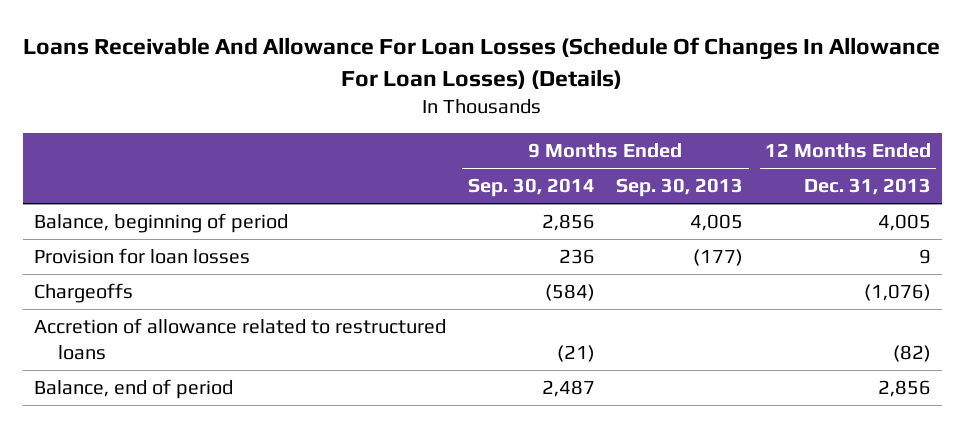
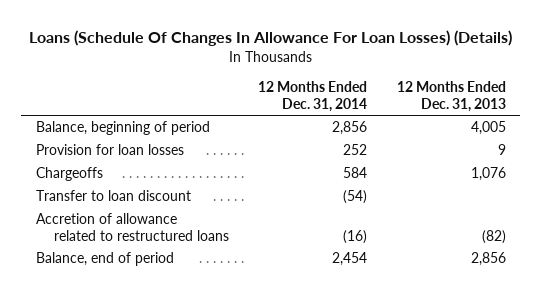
- Loans Receivable And Allowance For Loan Losses (Schedule Of Changes In Allowance For Loan Losses) (Details)
+ Loans (Schedule Of Changes In Allowance For Loan Losses) (Details)
- | 9 Months Ended Sep. 30, 2014 | 9 Months Ended Sep. 30, 2013 | 12 Months Ended Dec. 31, 2013
+ | 12 Months Ended Dec. 31, 2014 | 12 Months Ended Dec. 31, 2013
- Chargeoffs | (584) | | (1,076)
+ Chargeoffs | 584 | 1,076
+ Transfer to loan discount | (54) |

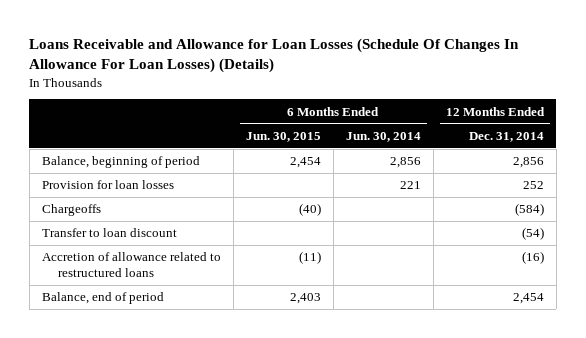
- Loans (Schedule Of Changes In Allowance For Loan Losses) (Details)
+ Loans Receivable and Allowance for Loan Losses (Schedule Of Changes In Allowance For Loan Losses) (Details)
- | 12 Months Ended Dec. 31, 2014 | 12 Months Ended Dec. 31, 2013
+ | 6 Months Ended Jun. 30, 2015 | 6 Months Ended Jun. 30, 2014 | 12 Months Ended Dec. 31, 2014
- Chargeoffs | 584 | 1,076
+ Chargeoffs | (40) | | (584)

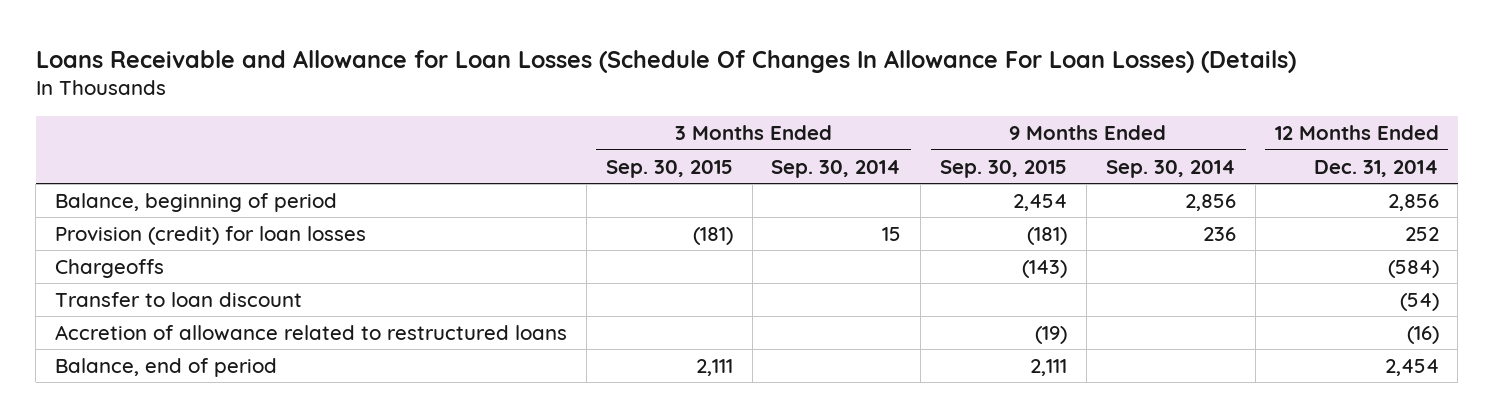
- | 6 Months Ended Jun. 30, 2015 | 6 Months Ended Jun. 30, 2014 | 12 Months Ended Dec. 31, 2014
+ | 3 Months Ended Sep. 30, 2015 | 3 Months Ended Sep. 30, 2014 | 9 Months Ended Sep. 30, 2015 | 9 Months Ended Sep. 30, 2014 | 12 Months Ended Dec. 31, 2014
- Provision for loan losses | | 221 | 252
+ Provision (credit) for loan losses | (181) | 15 | (181) | 236 | 252

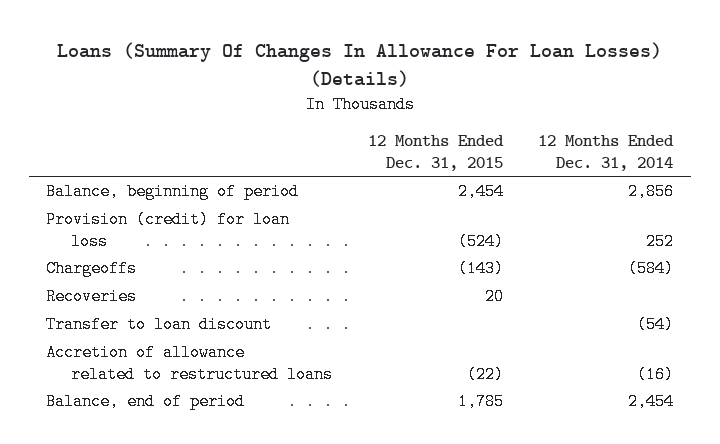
- Loans Receivable and Allowance for Loan Losses (Schedule Of Changes In Allowance For Loan Losses) (Details)
+ Loans (Summary Of Changes In Allowance For Loan Losses) (Details)
- | 3 Months Ended Sep. 30, 2015 | 3 Months Ended Sep. 30, 2014 | 9 Months Ended Sep. 30, 2015 | 9 Months Ended Sep. 30, 2014 | 12 Months Ended Dec. 31, 2014
+ | 12 Months Ended Dec. 31, 2015 | 12 Months Ended Dec. 31, 2014
- Provision (credit) for loan losses | (181) | 15 | (181) | 236 | 252
+ Provision (credit) for loan loss | (524) | 252
+ Recoveries | 20 |

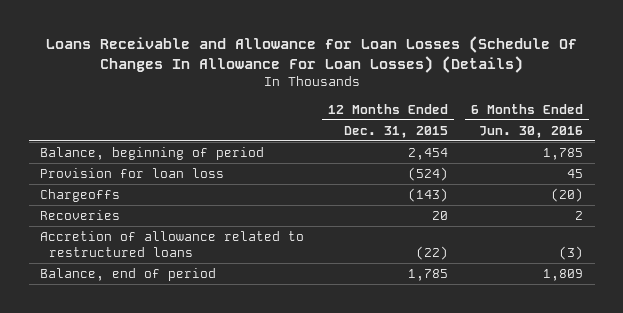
- Loans (Summary Of Changes In Allowance For Loan Losses) (Details)
+ Loans Receivable and Allowance for Loan Losses (Schedule Of Changes In Allowance For Loan Losses) (Details)
- | 12 Months Ended Dec. 31, 2015 | 12 Months Ended Dec. 31, 2014
+ | 12 Months Ended Dec. 31, 2015 | 6 Months Ended Jun. 30, 2016
- Provision (credit) for loan loss | (524) | 252
+ Provision for loan loss | (524) | 45
- Transfer to loan discount | | (54)

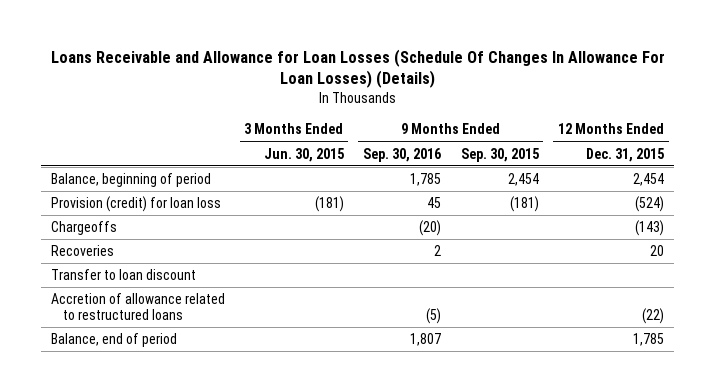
- | 12 Months Ended Dec. 31, 2015 | 6 Months Ended Jun. 30, 2016
+ | 3 Months Ended Jun. 30, 2015 | 9 Months Ended Sep. 30, 2016 | 9 Months Ended Sep. 30, 2015 | 12 Months Ended Dec. 31, 2015
- Provision for loan loss | (524) | 45
+ Provision (credit) for loan loss | (181) | 45 | (181) | (524)
+ Transfer to loan discount

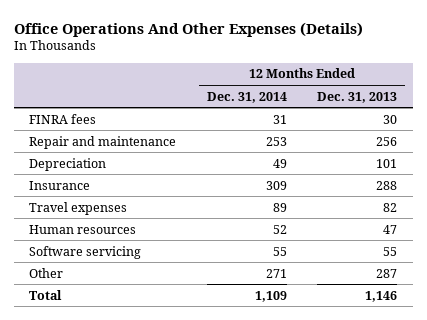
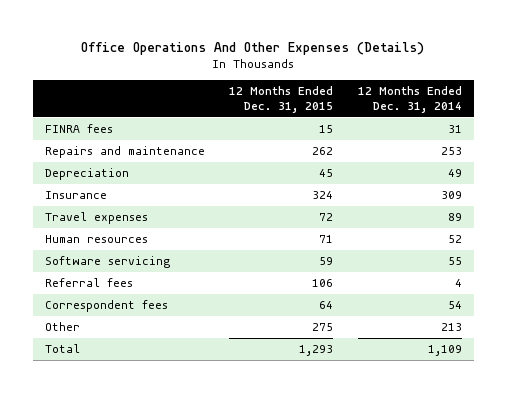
- | 12 Months Ended Dec. 31, 2014 | 12 Months Ended Dec. 31, 2013
+ | 12 Months Ended Dec. 31, 2015 | 12 Months Ended Dec. 31, 2014
- Repair and maintenance | 253 | 256
+ Repairs and maintenance | 262 | 253
- Other | 271 | 287
+ Referral fees | 106 | 4
+ Correspondent fees | 64 | 54
+ Other | 275 | 213

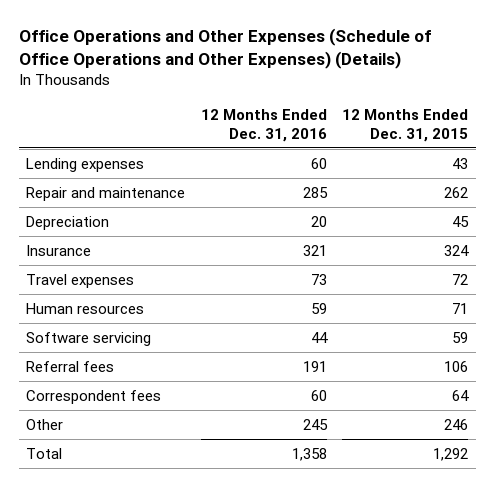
- Office Operations And Other Expenses (Details)
+ Office Operations and Other Expenses (Schedule of Office Operations and Other Expenses) (Details)
- | 12 Months Ended Dec. 31, 2015 | 12 Months Ended Dec. 31, 2014
+ | 12 Months Ended Dec. 31, 2016 | 12 Months Ended Dec. 31, 2015
- FINRA fees | 15 | 31
- Repairs and maintenance | 262 | 253
+ Lending expenses | 60 | 43
+ Repair and maintenance | 285 | 262
- Other | 275 | 213
- Total | 1,293 | 1,109
+ Other | 245 | 246
+ Total | 1,358 | 1,292

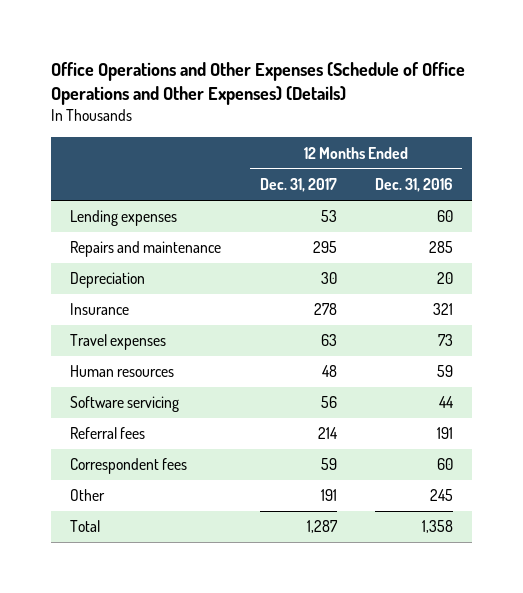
- | 12 Months Ended Dec. 31, 2016 | 12 Months Ended Dec. 31, 2015
+ | 12 Months Ended Dec. 31, 2017 | 12 Months Ended Dec. 31, 2016
- Repair and maintenance | 285 | 262
+ Repairs and maintenance | 295 | 285

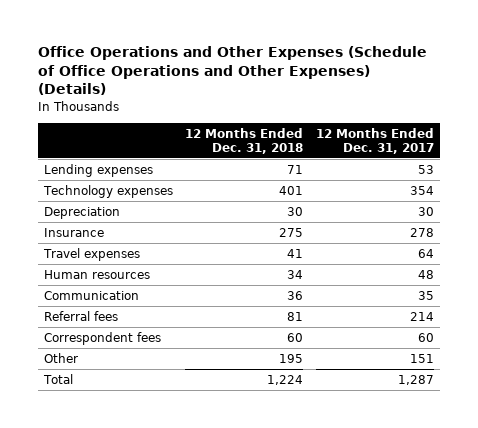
- | 12 Months Ended Dec. 31, 2017 | 12 Months Ended Dec. 31, 2016
+ | 12 Months Ended Dec. 31, 2018 | 12 Months Ended Dec. 31, 2017
- Repairs and maintenance | 295 | 285
+ Technology expenses | 401 | 354
- Travel expenses | 63 | 73
+ Travel expenses | 41 | 64
- Software servicing | 56 | 44
+ Communication | 36 | 35
- Correspondent fees | 59 | 60
- Other | 191 | 245
+ Correspondent fees | 60 | 60
+ Other | 195 | 151

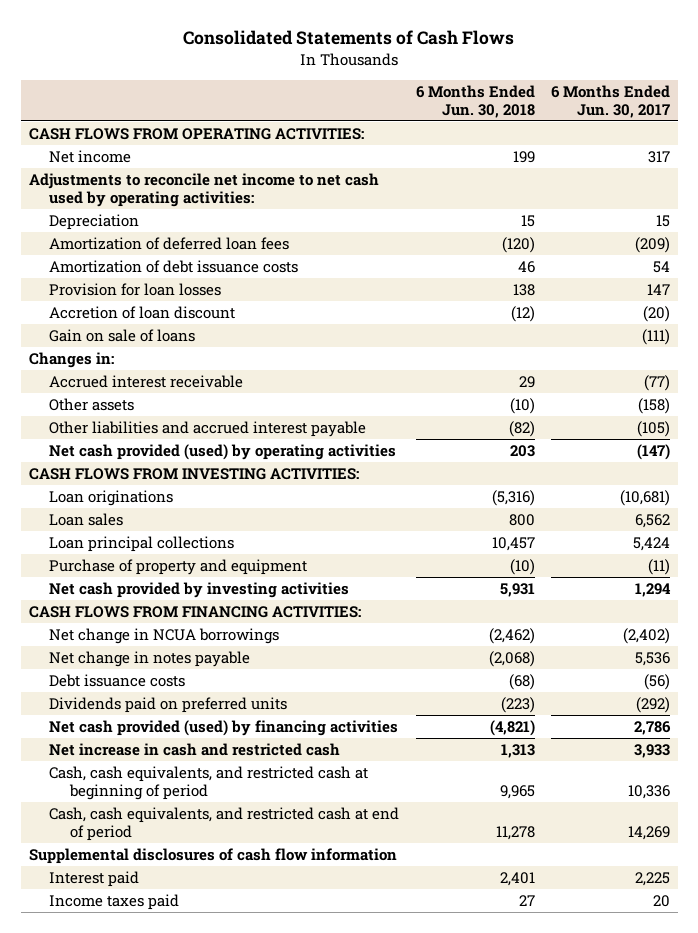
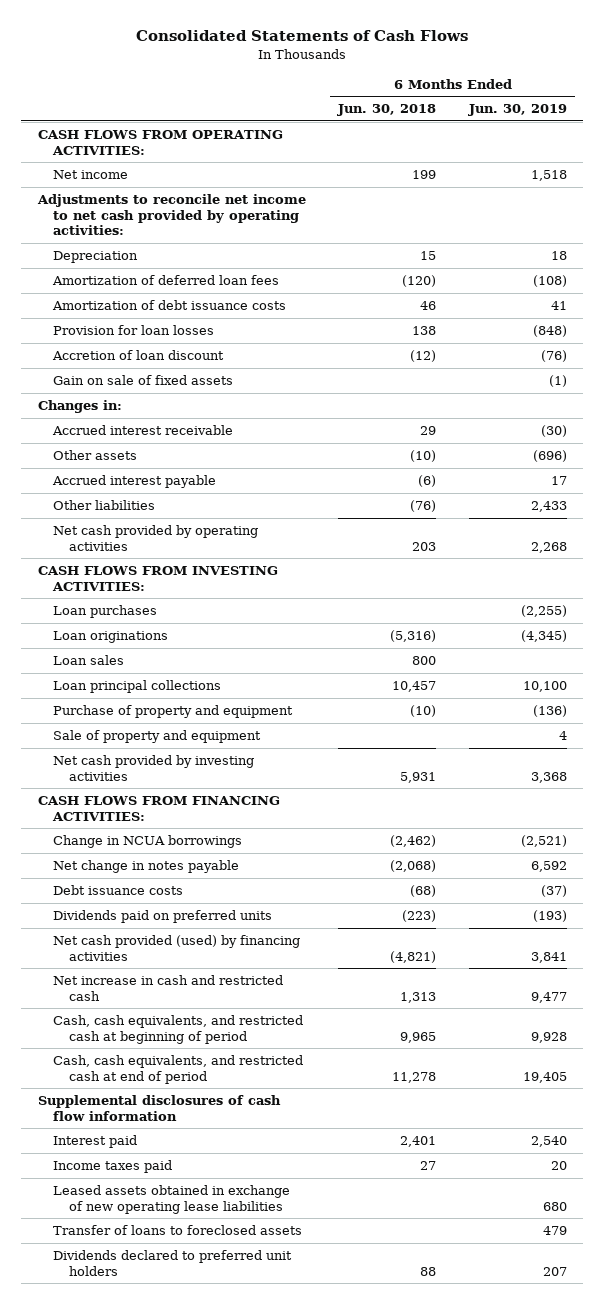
- | 6 Months Ended Jun. 30, 2018 | 6 Months Ended Jun. 30, 2017
+ | 6 Months Ended Jun. 30, 2018 | 6 Months Ended Jun. 30, 2019
- Adjustments to reconcile net income to net cash used by operating activities:
+ Adjustments to reconcile net income to net cash provided by operating activities:
- Gain on sale of loans | | (111)
+ Gain on sale of fixed assets | | (1)
- Other liabilities and accrued interest payable | (82) | (105)
- Net cash provided (used) by operating activities | 203 | (147)
+ Accrued interest payable | (6) | 17
+ Other liabilities | (76) | 2,433
+ Net cash provided by operating activities | 203 | 2,268
+ Loan purchases | | (2,255)
+ Sale of property and equipment | | 4
- Net change in NCUA borrowings | (2,462) | (2,402)
+ Change in NCUA borrowings | (2,462) | (2,521)
+ Leased assets obtained in exchange of new operating lease liabilities | | 680
+ Transfer of loans to foreclosed assets | | 479
+ Dividends declared to preferred unit holders | 88 | 207

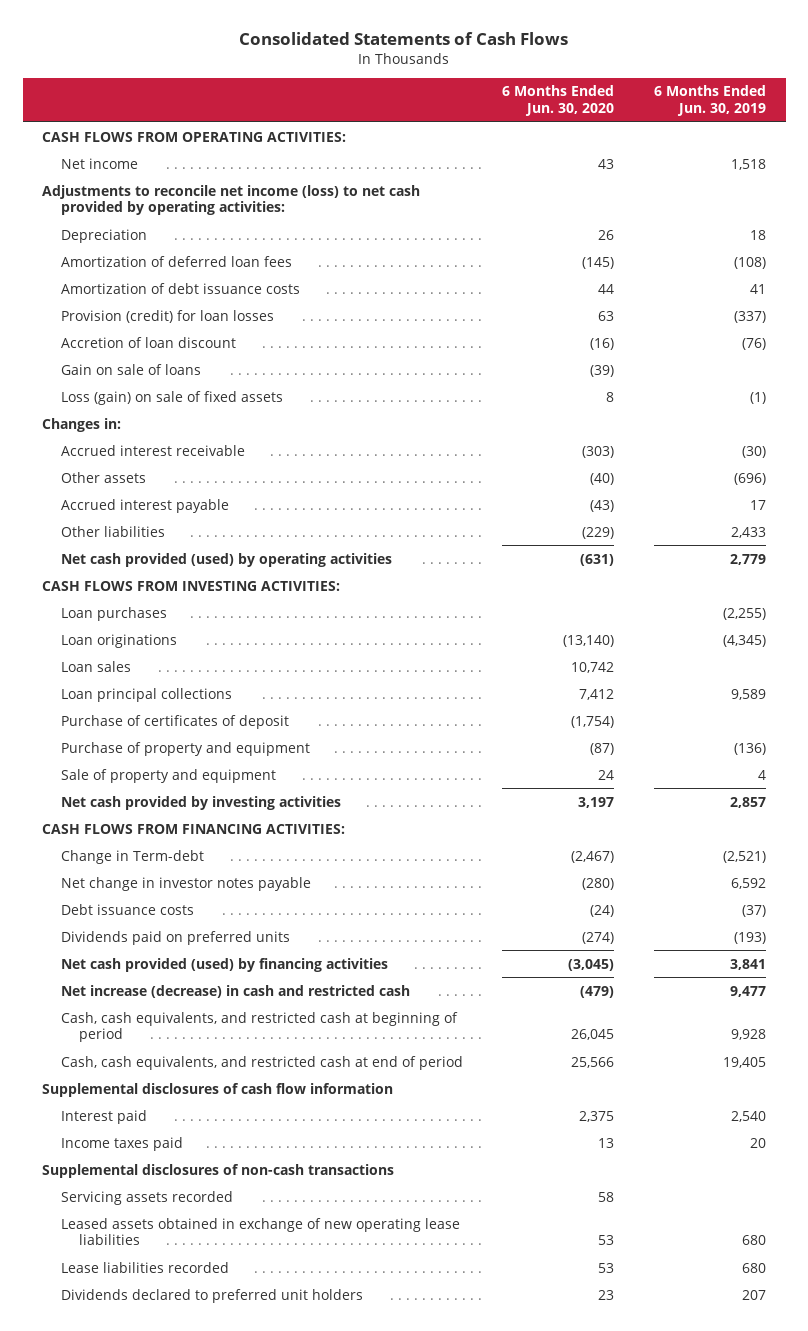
- | 6 Months Ended Jun. 30, 2018 | 6 Months Ended Jun. 30, 2019
+ | 6 Months Ended Jun. 30, 2020 | 6 Months Ended Jun. 30, 2019
- Adjustments to reconcile net income to net cash provided by operating activities:
+ Adjustments to reconcile net income (loss) to net cash provided by operating activities:
- Provision for loan losses | 138 | (848)
+ Provision (credit) for loan losses | 63 | (337)
- Gain on sale of fixed assets | | (1)
+ Gain on sale of loans | (39) |
+ Loss (gain) on sale of fixed assets | 8 | (1)
- Net cash provided by operating activities | 203 | 2,268
+ Net cash provided (used) by operating activities | (631) | 2,779
- Loan principal collections | 10,457 | 10,100
+ Loan principal collections | 7,412 | 9,589
+ Purchase of certificates of deposit | (1,754) |
- Net cash provided by investing activities | 5,931 | 3,368
+ Net cash provided by investing activities | 3,197 | 2,857
- Change in NCUA borrowings | (2,462) | (2,521)
- Net change in notes payable | (2,068) | 6,592
+ Change in Term-debt | (2,467) | (2,521)
+ Net change in investor notes payable | (280) | 6,592
- Net increase in cash and restricted cash | 1,313 | 9,477
+ Net increase (decrease) in cash and restricted cash | (479) | 9,477
+ Supplemental disclosures of non-cash transactions
+ Servicing assets recorded | 58 |
- Transfer of loans to foreclosed assets | | 479
+ Lease liabilities recorded | 53 | 680

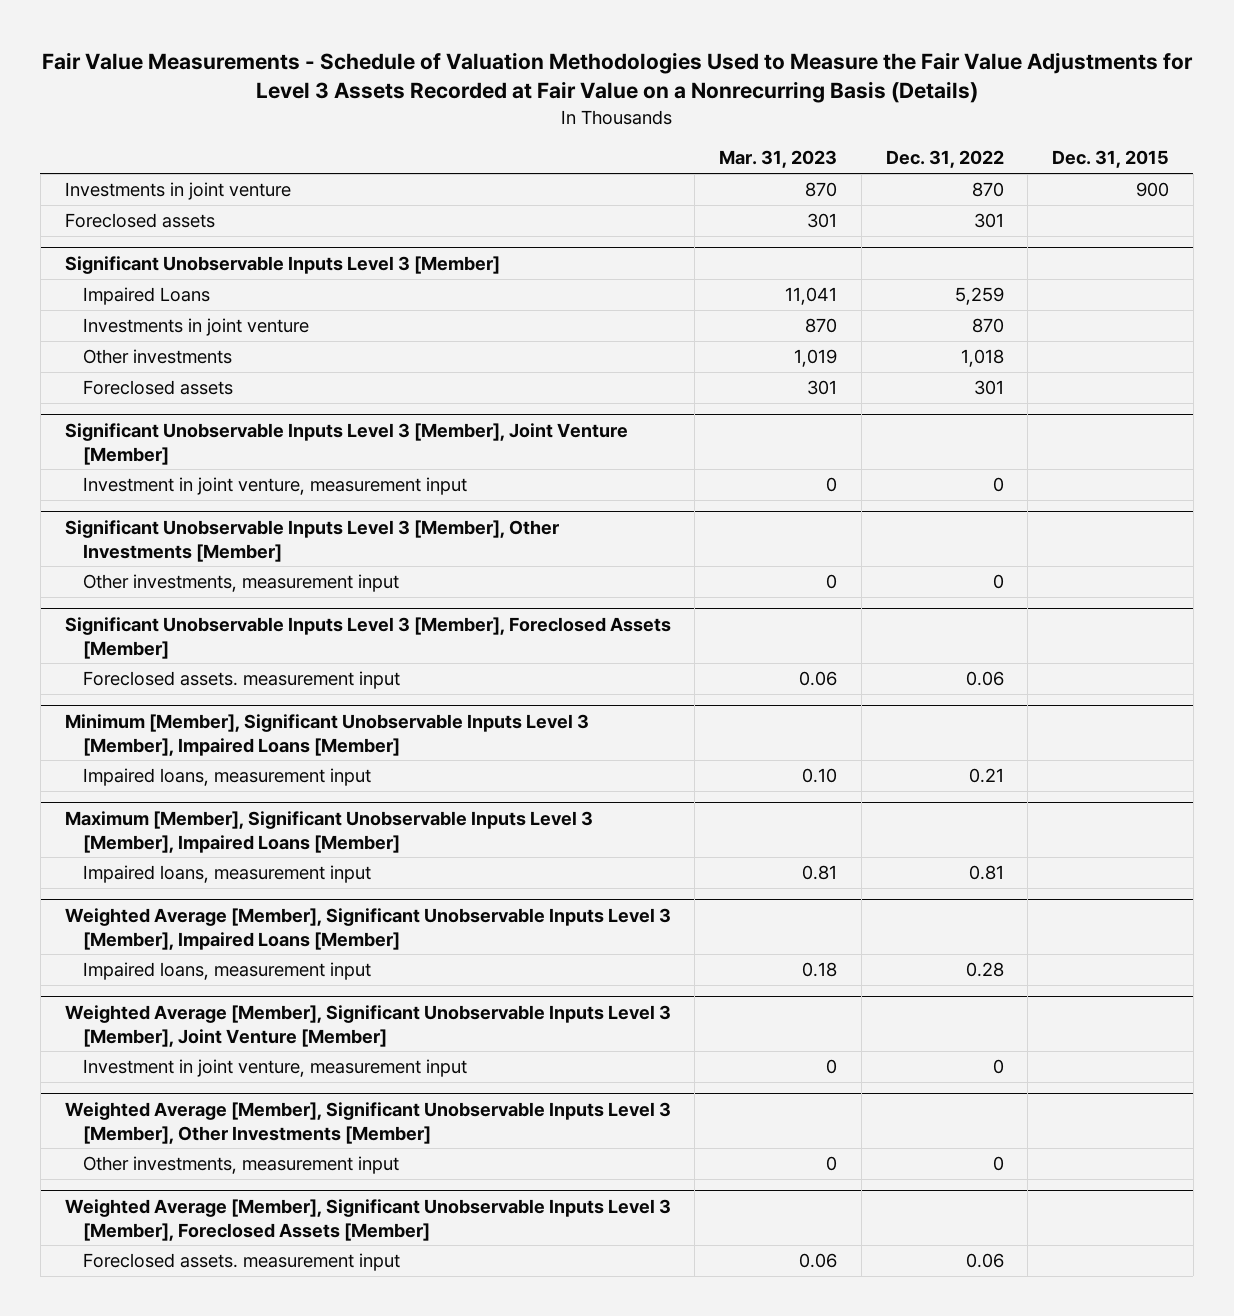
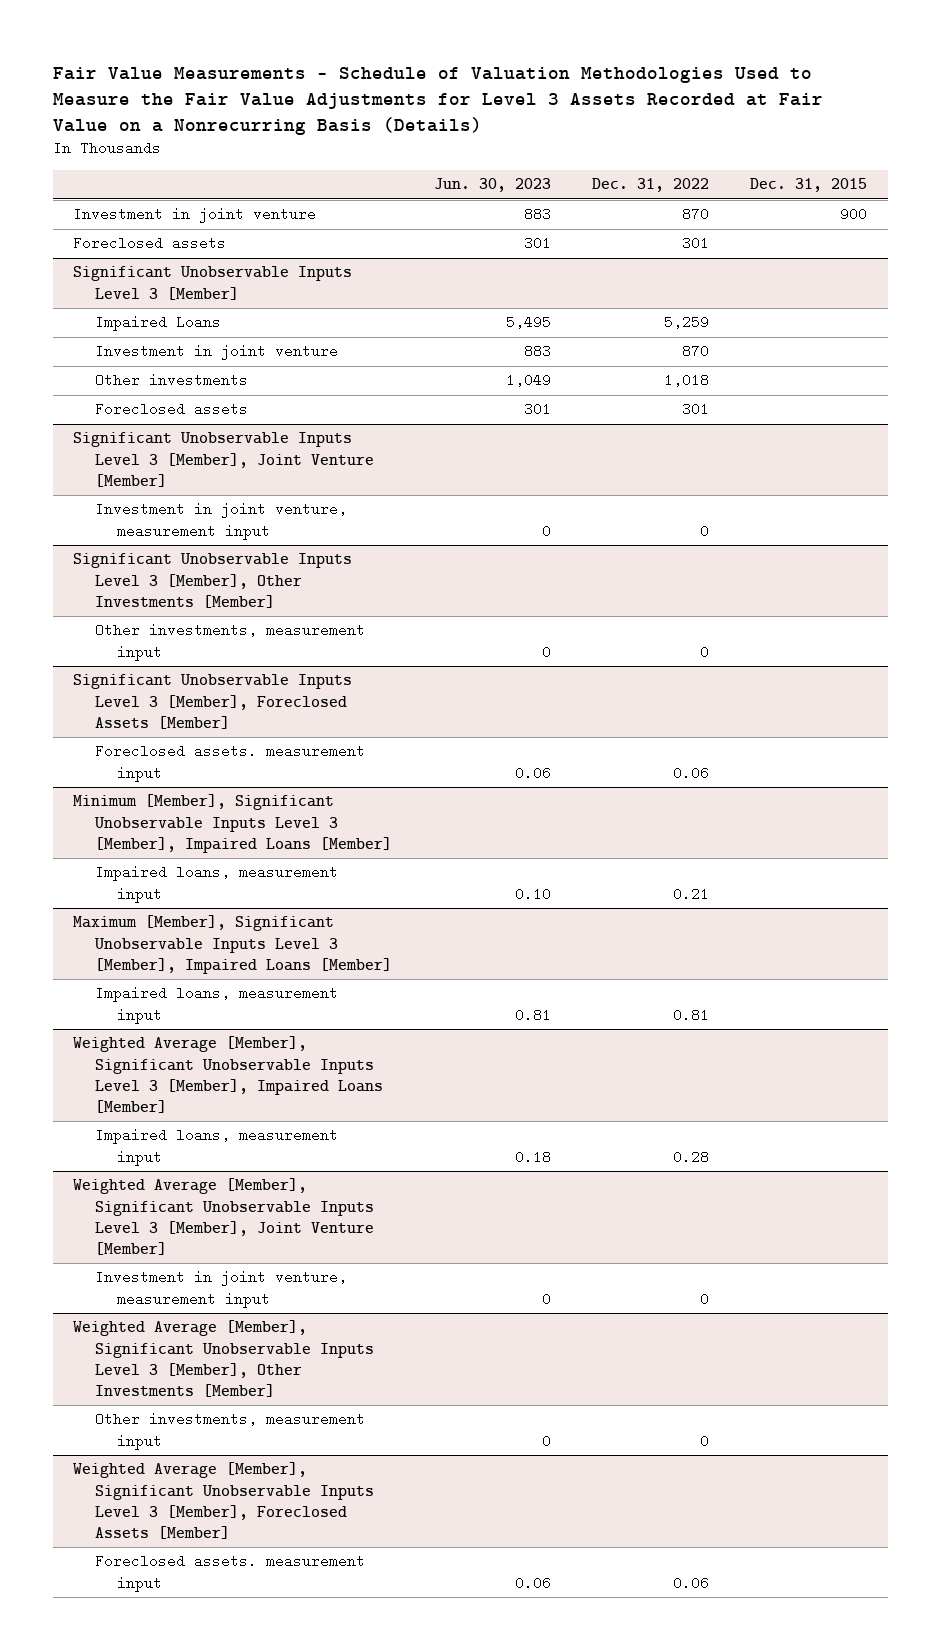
- | Mar. 31, 2023 | Dec. 31, 2022 | Dec. 31, 2015
+ | Jun. 30, 2023 | Dec. 31, 2022 | Dec. 31, 2015
- Investments in joint venture | 870 | 870 | 900
+ Investment in joint venture | 883 | 870 | 900
@ Significant Unobservable Inputs Level 3 [Member]
- Investments in joint venture | 870 | 870 |
+ Investment in joint venture | 883 | 870 |

